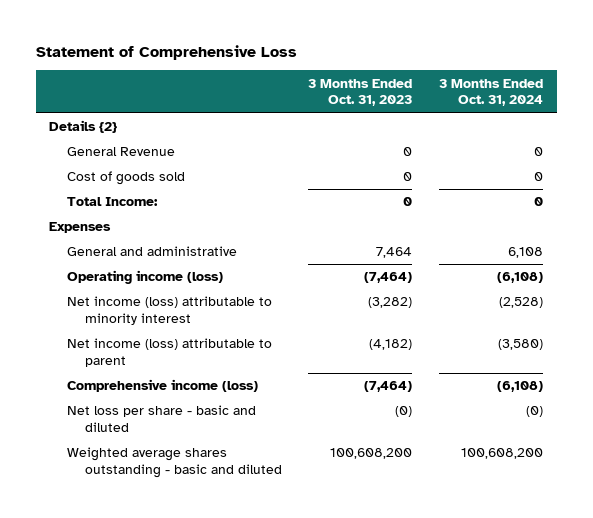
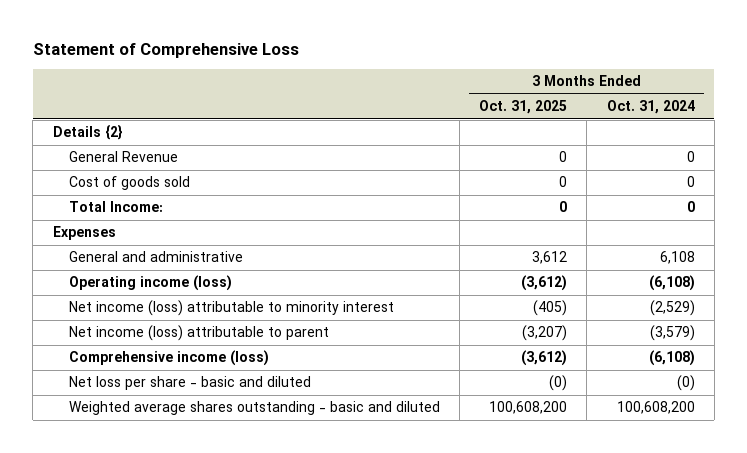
- | 3 Months Ended Oct. 31, 2023 | 3 Months Ended Oct. 31, 2024
+ | 3 Months Ended Oct. 31, 2025 | 3 Months Ended Oct. 31, 2024
- Net income (loss) attributable to minority interest | (3,282) | (2,528)
- Net income (loss) attributable to parent | (4,182) | (3,580)
+ Net income (loss) attributable to minority interest | (405) | (2,529)
+ Net income (loss) attributable to parent | (3,207) | (3,579)

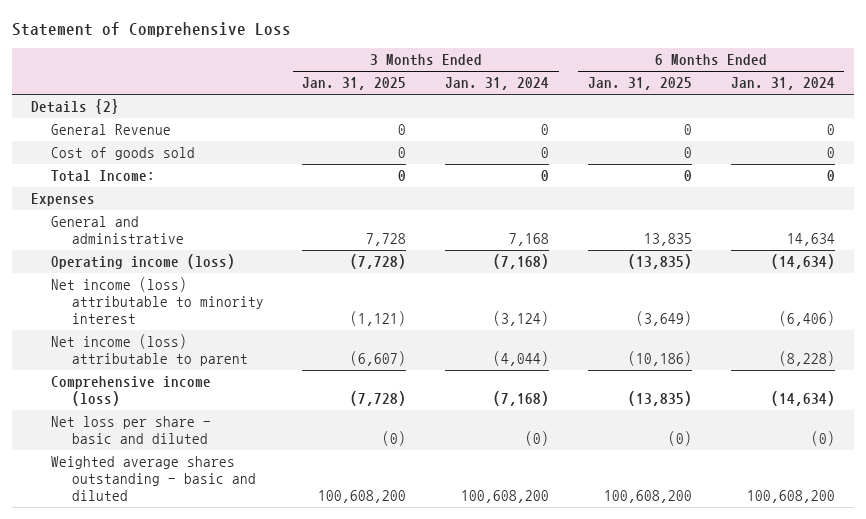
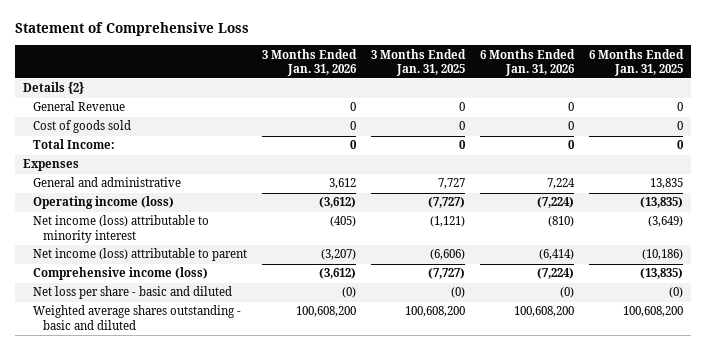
- | 3 Months Ended Jan. 31, 2025 | 3 Months Ended Jan. 31, 2024 | 6 Months Ended Jan. 31, 2025 | 6 Months Ended Jan. 31, 2024
+ | 3 Months Ended Jan. 31, 2026 | 3 Months Ended Jan. 31, 2025 | 6 Months Ended Jan. 31, 2026 | 6 Months Ended Jan. 31, 2025
- General and administrative | 7,728 | 7,168 | 13,835 | 14,634
- Operating income (loss) | (7,728) | (7,168) | (13,835) | (14,634)
+ General and administrative | 3,612 | 7,727 | 7,224 | 13,835
+ Operating income (loss) | (3,612) | (7,727) | (7,224) | (13,835)
- Net income (loss) attributable to parent | (6,607) | (4,044) | (10,186) | (8,228)
- Comprehensive income (loss) | (7,728) | (7,168) | (13,835) | (14,634)
+ Net income (loss) attributable to parent | (3,207) | (6,606) | (6,414) | (10,186)
+ Comprehensive income (loss) | (3,612) | (7,727) | (7,224) | (13,835)

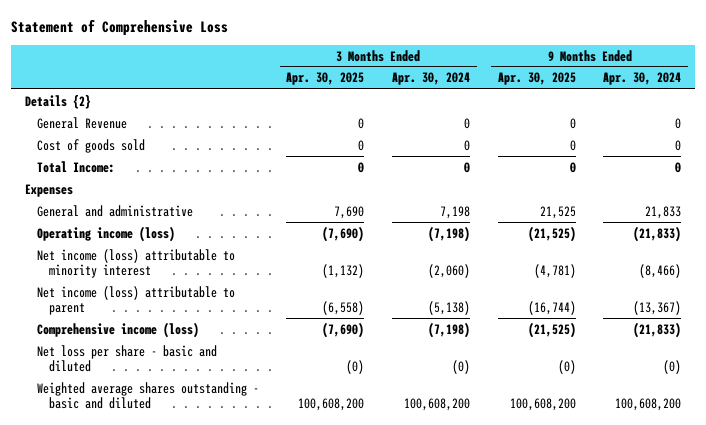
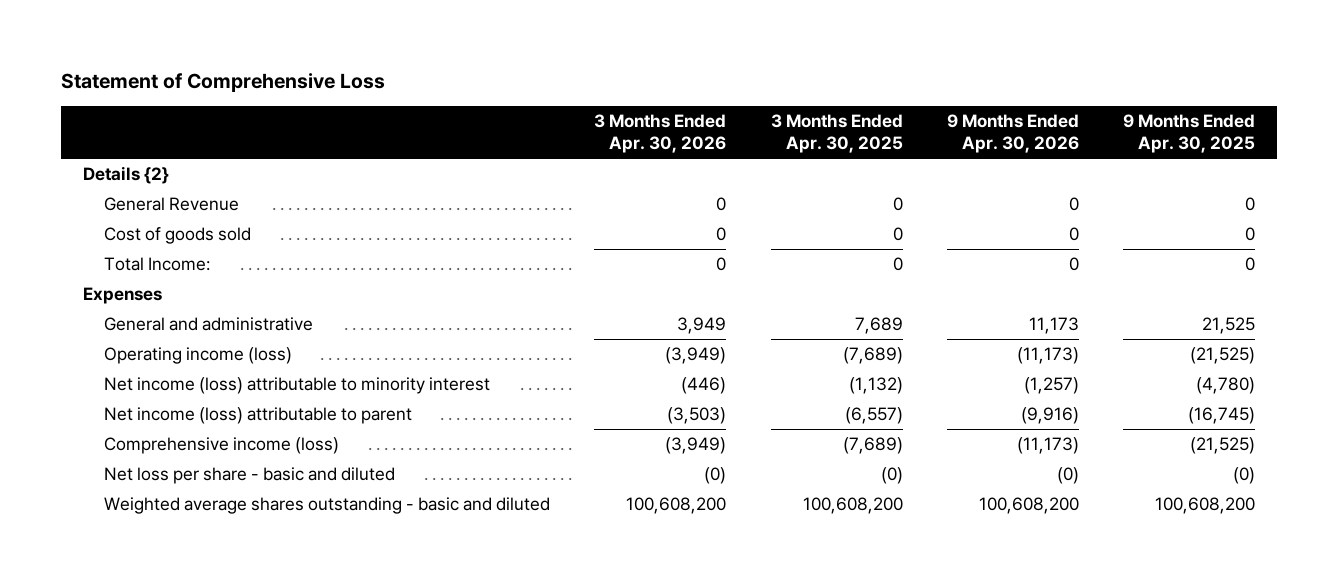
- | 3 Months Ended Apr. 30, 2025 | 3 Months Ended Apr. 30, 2024 | 9 Months Ended Apr. 30, 2025 | 9 Months Ended Apr. 30, 2024
+ | 3 Months Ended Apr. 30, 2026 | 3 Months Ended Apr. 30, 2025 | 9 Months Ended Apr. 30, 2026 | 9 Months Ended Apr. 30, 2025
- General and administrative | 7,690 | 7,198 | 21,525 | 21,833
- Operating income (loss) | (7,690) | (7,198) | (21,525) | (21,833)
- Net income (loss) attributable to minority interest | (1,132) | (2,060) | (4,781) | (8,466)
- Net income (loss) attributable to parent | (6,558) | (5,138) | (16,744) | (13,367)
- Comprehensive income (loss) | (7,690) | (7,198) | (21,525) | (21,833)
+ General and administrative | 3,949 | 7,689 | 11,173 | 21,525
+ Operating income (loss) | (3,949) | (7,689) | (11,173) | (21,525)
+ Net income (loss) attributable to minority interest | (446) | (1,132) | (1,257) | (4,780)
+ Net income (loss) attributable to parent | (3,503) | (6,557) | (9,916) | (16,745)
+ Comprehensive income (loss) | (3,949) | (7,689) | (11,173) | (21,525)

